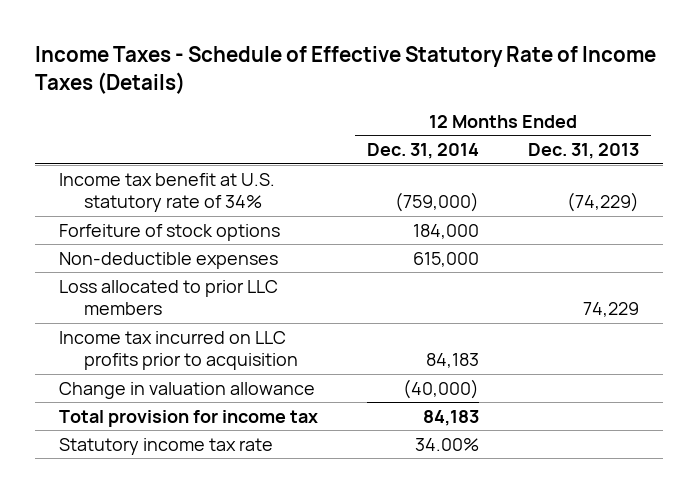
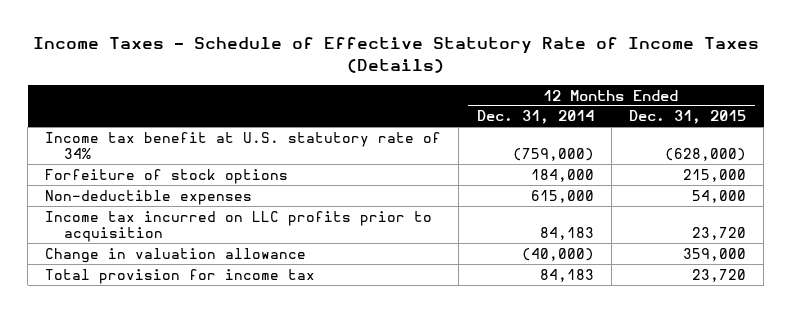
- | 12 Months Ended Dec. 31, 2014 | 12 Months Ended Dec. 31, 2013
+ | 12 Months Ended Dec. 31, 2014 | 12 Months Ended Dec. 31, 2015
- Loss allocated to prior LLC members | | 74,229
- Statutory income tax rate | 34.00% |

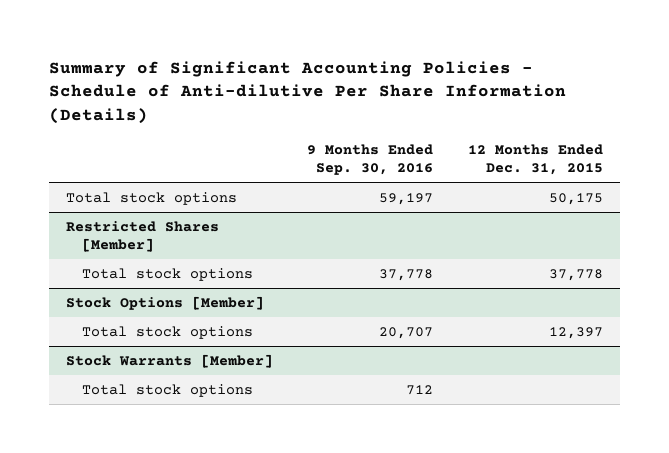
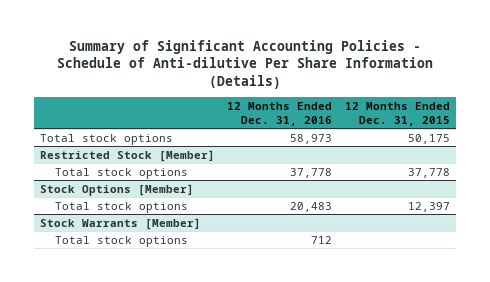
- | 9 Months Ended Sep. 30, 2016 | 12 Months Ended Dec. 31, 2015
+ | 12 Months Ended Dec. 31, 2016 | 12 Months Ended Dec. 31, 2015
- Restricted Shares [Member]
+ Restricted Stock [Member]

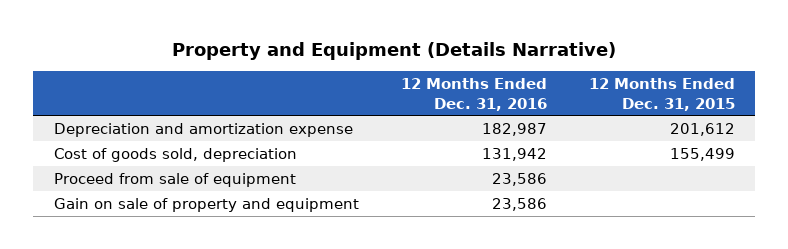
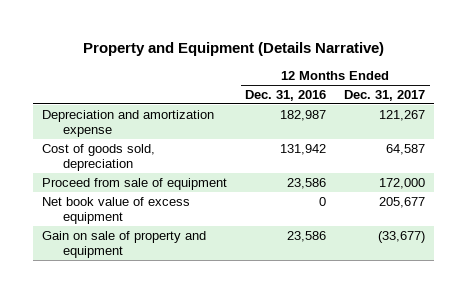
- | 12 Months Ended Dec. 31, 2016 | 12 Months Ended Dec. 31, 2015
+ | 12 Months Ended Dec. 31, 2016 | 12 Months Ended Dec. 31, 2017
+ Net book value of excess equipment | 0 | 205,677

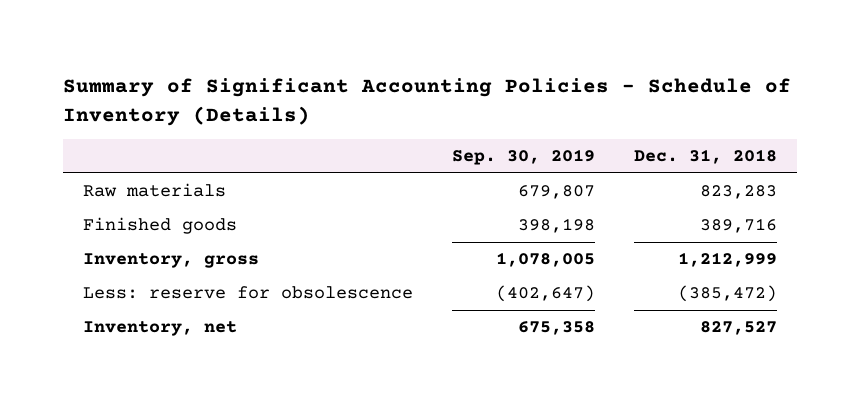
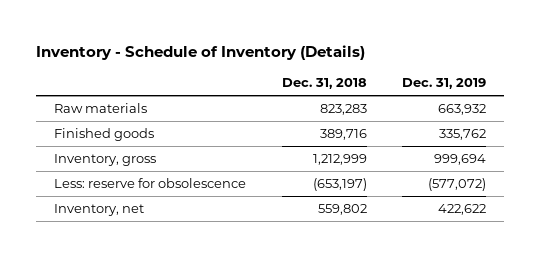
- Summary of Significant Accounting Policies - Schedule of Inventory (Details)
+ Inventory - Schedule of Inventory (Details)
- | Sep. 30, 2019 | Dec. 31, 2018
+ | Dec. 31, 2018 | Dec. 31, 2019
- Less: reserve for obsolescence | (402,647) | (385,472)
- Inventory, net | 675,358 | 827,527
+ Less: reserve for obsolescence | (653,197) | (577,072)
+ Inventory, net | 559,802 | 422,622

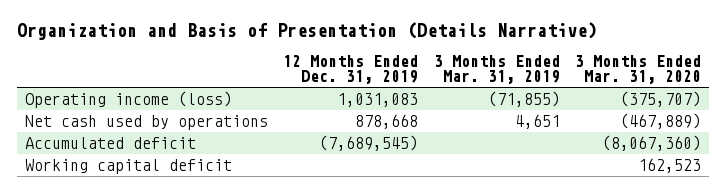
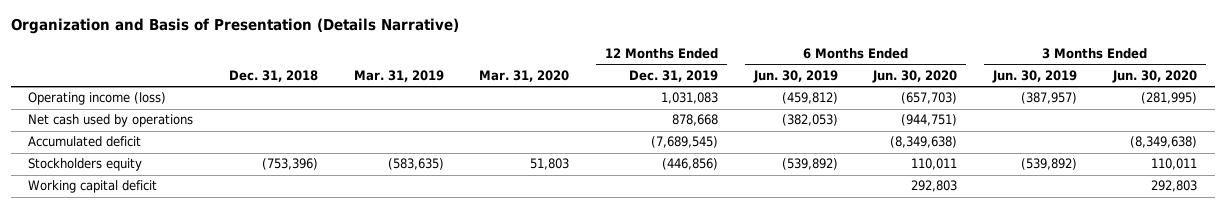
- | 12 Months Ended Dec. 31, 2019 | 3 Months Ended Mar. 31, 2019 | 3 Months Ended Mar. 31, 2020
+ | Dec. 31, 2018 | Mar. 31, 2019 | Mar. 31, 2020 | 12 Months Ended Dec. 31, 2019 | 6 Months Ended Jun. 30, 2019 | 6 Months Ended Jun. 30, 2020 | 3 Months Ended Jun. 30, 2019 | 3 Months Ended Jun. 30, 2020
+ Stockholders equity | (753,396) | (583,635) | 51,803 | (446,856) | (539,892) | 110,011 | (539,892) | 110,011

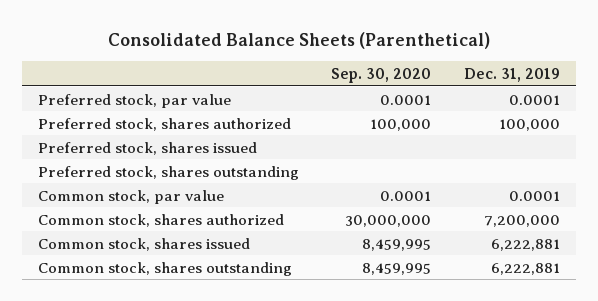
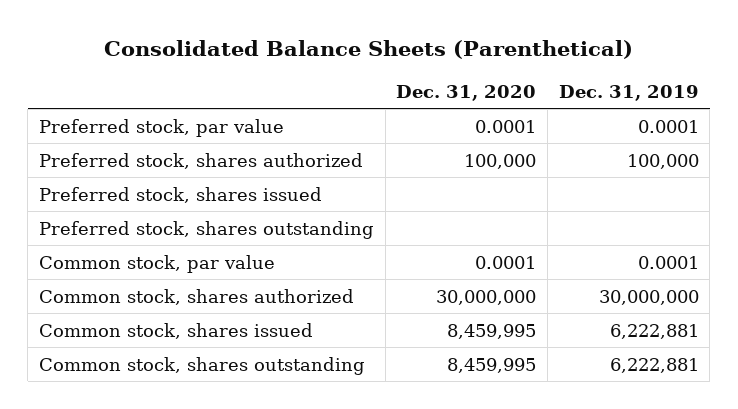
- | Sep. 30, 2020 | Dec. 31, 2019
+ | Dec. 31, 2020 | Dec. 31, 2019
- Common stock, shares authorized | 30,000,000 | 7,200,000
+ Common stock, shares authorized | 30,000,000 | 30,000,000

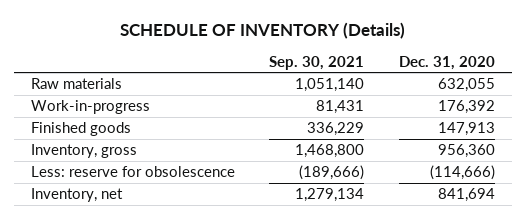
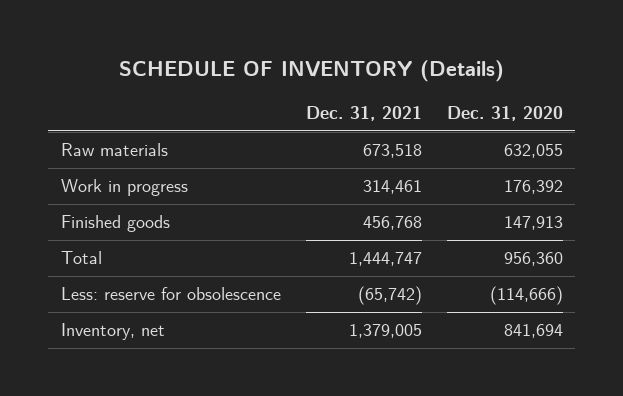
- | Sep. 30, 2021 | Dec. 31, 2020
+ | Dec. 31, 2021 | Dec. 31, 2020
- Work-in-progress | 81,431 | 176,392
+ Work in progress | 314,461 | 176,392
- Inventory, gross | 1,468,800 | 956,360
+ Total | 1,444,747 | 956,360

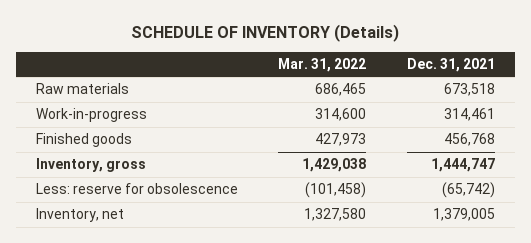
- | Dec. 31, 2021 | Dec. 31, 2020
+ | Mar. 31, 2022 | Dec. 31, 2021
- Work in progress | 314,461 | 176,392
+ Work-in-progress | 314,600 | 314,461
- Total | 1,444,747 | 956,360
+ Inventory, gross | 1,429,038 | 1,444,747

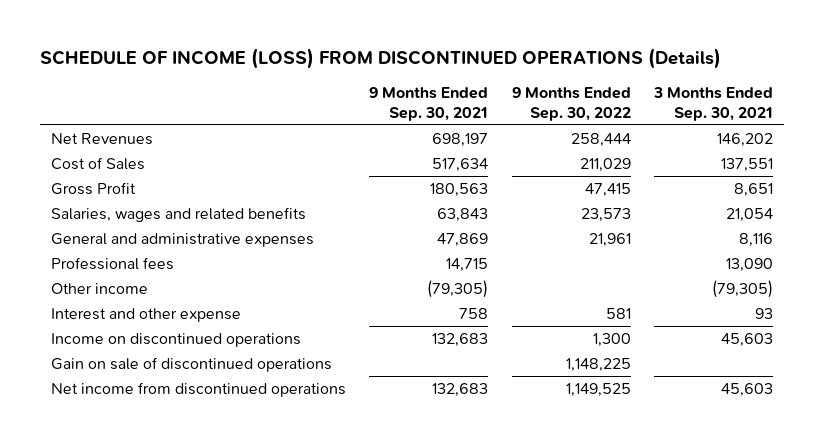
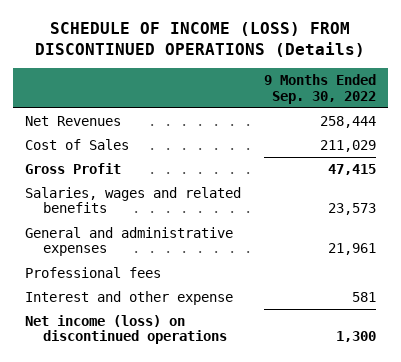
- | 9 Months Ended Sep. 30, 2021 | 9 Months Ended Sep. 30, 2022 | 3 Months Ended Sep. 30, 2021
+ | 9 Months Ended Sep. 30, 2022
- Other income | (79,305) | | (79,305)
- Income on discontinued operations | 132,683 | 1,300 | 45,603
- Gain on sale of discontinued operations | | 1,148,225 |
- Net income from discontinued operations | 132,683 | 1,149,525 | 45,603
+ Net income (loss) on discontinued operations | 1,300

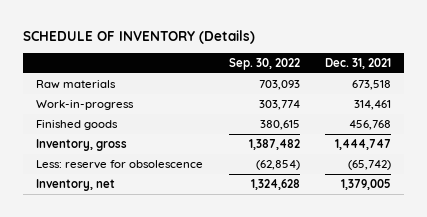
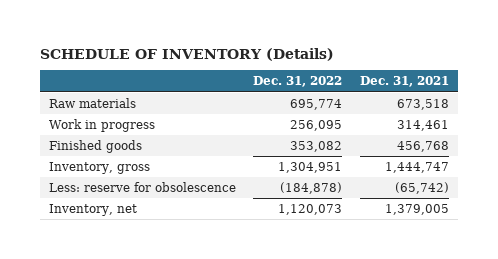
- | Sep. 30, 2022 | Dec. 31, 2021
+ | Dec. 31, 2022 | Dec. 31, 2021
- Work-in-progress | 303,774 | 314,461
+ Work in progress | 256,095 | 314,461

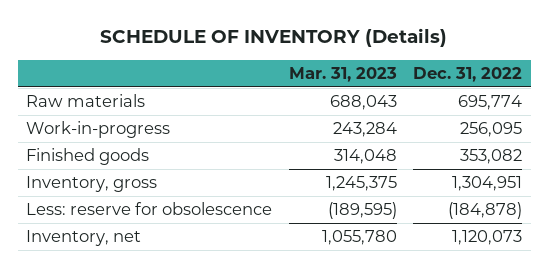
- | Dec. 31, 2022 | Dec. 31, 2021
+ | Mar. 31, 2023 | Dec. 31, 2022
- Work in progress | 256,095 | 314,461
+ Work-in-progress | 243,284 | 256,095

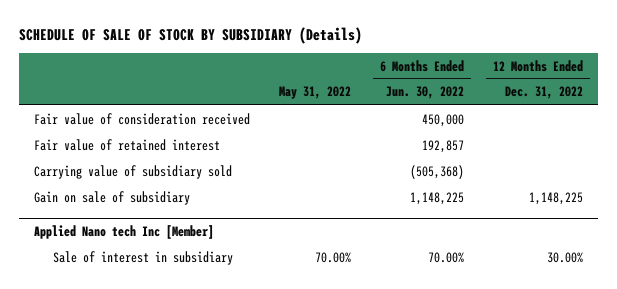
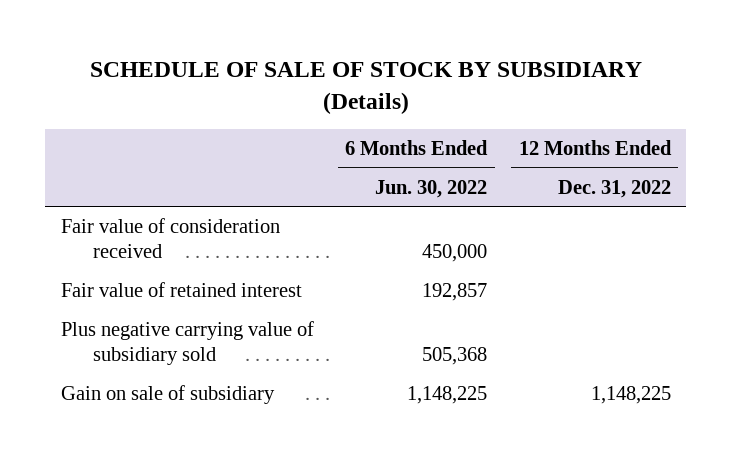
- | May 31, 2022 | 6 Months Ended Jun. 30, 2022 | 12 Months Ended Dec. 31, 2022
+ | 6 Months Ended Jun. 30, 2022 | 12 Months Ended Dec. 31, 2022
- Carrying value of subsidiary sold | | (505,368) |
+ Plus negative carrying value of subsidiary sold | 505,368 |
- Applied Nano tech Inc [Member]
- Sale of interest in subsidiary | 70.00% | 70.00% | 30.00%

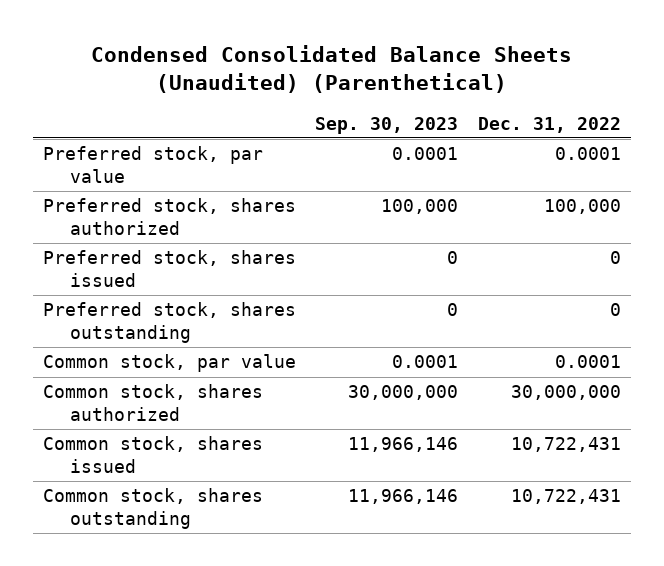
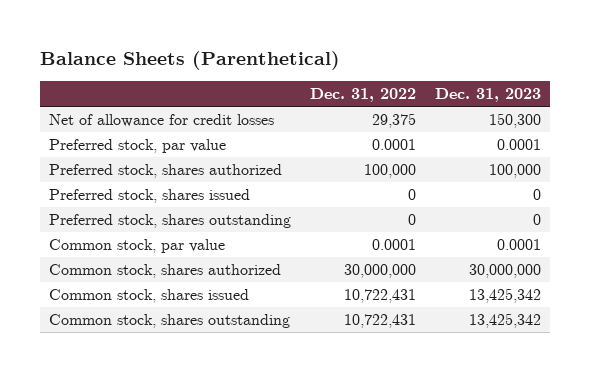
- Condensed Consolidated Balance Sheets (Unaudited) (Parenthetical)
+ Balance Sheets (Parenthetical)
- | Sep. 30, 2023 | Dec. 31, 2022
+ | Dec. 31, 2022 | Dec. 31, 2023
+ Net of allowance for credit losses | 29,375 | 150,300

